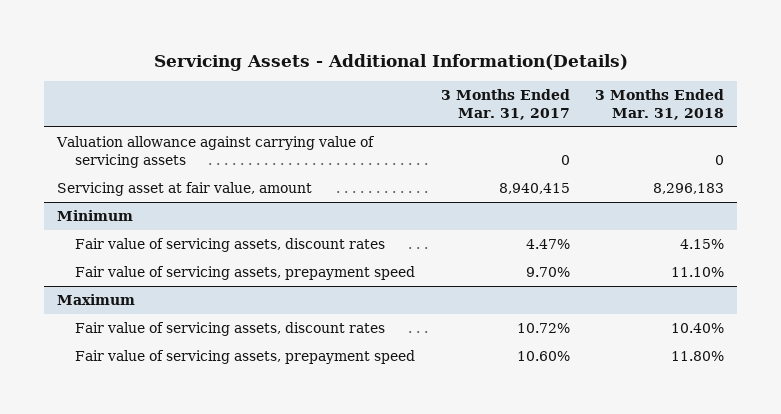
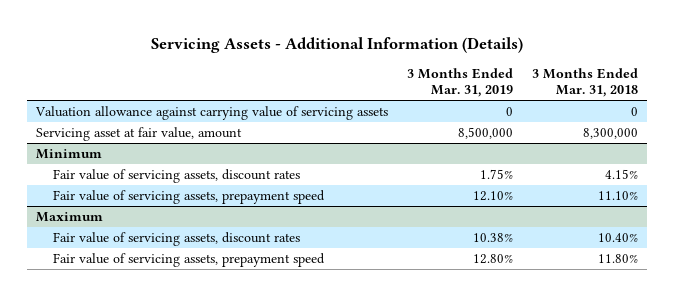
- Servicing Assets - Additional Information(Details)
+ Servicing Assets - Additional Information (Details)
- | 3 Months Ended Mar. 31, 2017 | 3 Months Ended Mar. 31, 2018
+ | 3 Months Ended Mar. 31, 2019 | 3 Months Ended Mar. 31, 2018
- Servicing asset at fair value, amount | 8,940,415 | 8,296,183
+ Servicing asset at fair value, amount | 8,500,000 | 8,300,000

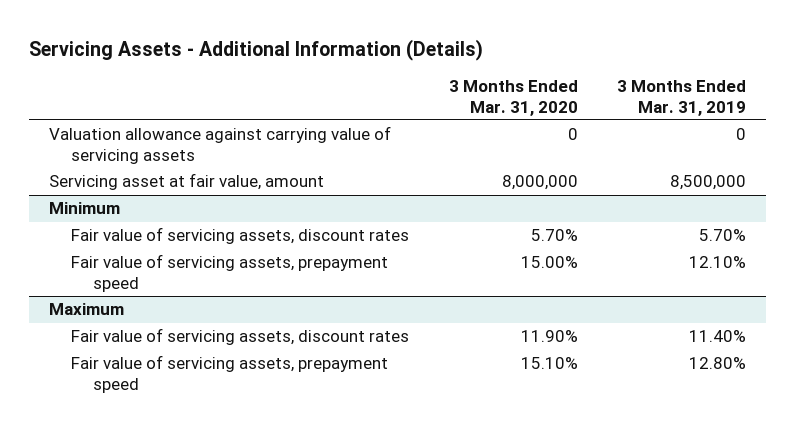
- | 3 Months Ended Mar. 31, 2019 | 3 Months Ended Mar. 31, 2018
+ | 3 Months Ended Mar. 31, 2020 | 3 Months Ended Mar. 31, 2019
@ Minimum
- Fair value of servicing assets, discount rates | 1.75% | 4.15%
+ Fair value of servicing assets, discount rates | 5.70% | 5.70%
@ Maximum
- Fair value of servicing assets, discount rates | 10.38% | 10.40%
+ Fair value of servicing assets, discount rates | 11.90% | 11.40%

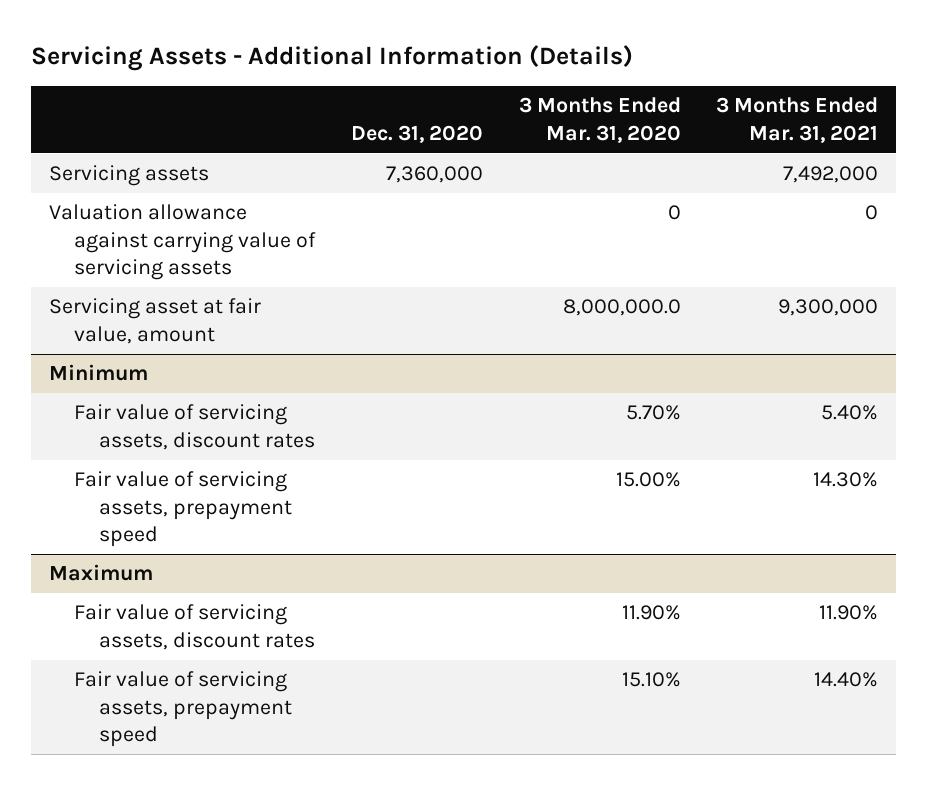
- | 3 Months Ended Mar. 31, 2020 | 3 Months Ended Mar. 31, 2019
+ | Dec. 31, 2020 | 3 Months Ended Mar. 31, 2020 | 3 Months Ended Mar. 31, 2021
+ Servicing assets | 7,360,000 | | 7,492,000
- Servicing asset at fair value, amount | 8,000,000 | 8,500,000
+ Servicing asset at fair value, amount | | 8,000,000.0 | 9,300,000

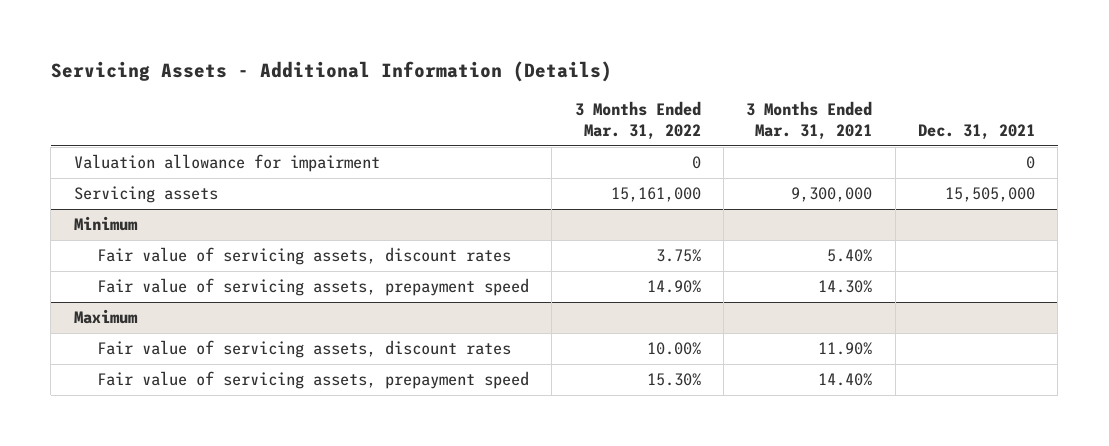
- | Dec. 31, 2020 | 3 Months Ended Mar. 31, 2020 | 3 Months Ended Mar. 31, 2021
+ | 3 Months Ended Mar. 31, 2022 | 3 Months Ended Mar. 31, 2021 | Dec. 31, 2021
- Servicing assets | 7,360,000 | | 7,492,000
- Valuation allowance against carrying value of servicing assets | | 0 | 0
- Servicing asset at fair value, amount | | 8,000,000.0 | 9,300,000
+ Valuation allowance for impairment | 0 | | 0
+ Servicing assets | 15,161,000 | 9,300,000 | 15,505,000

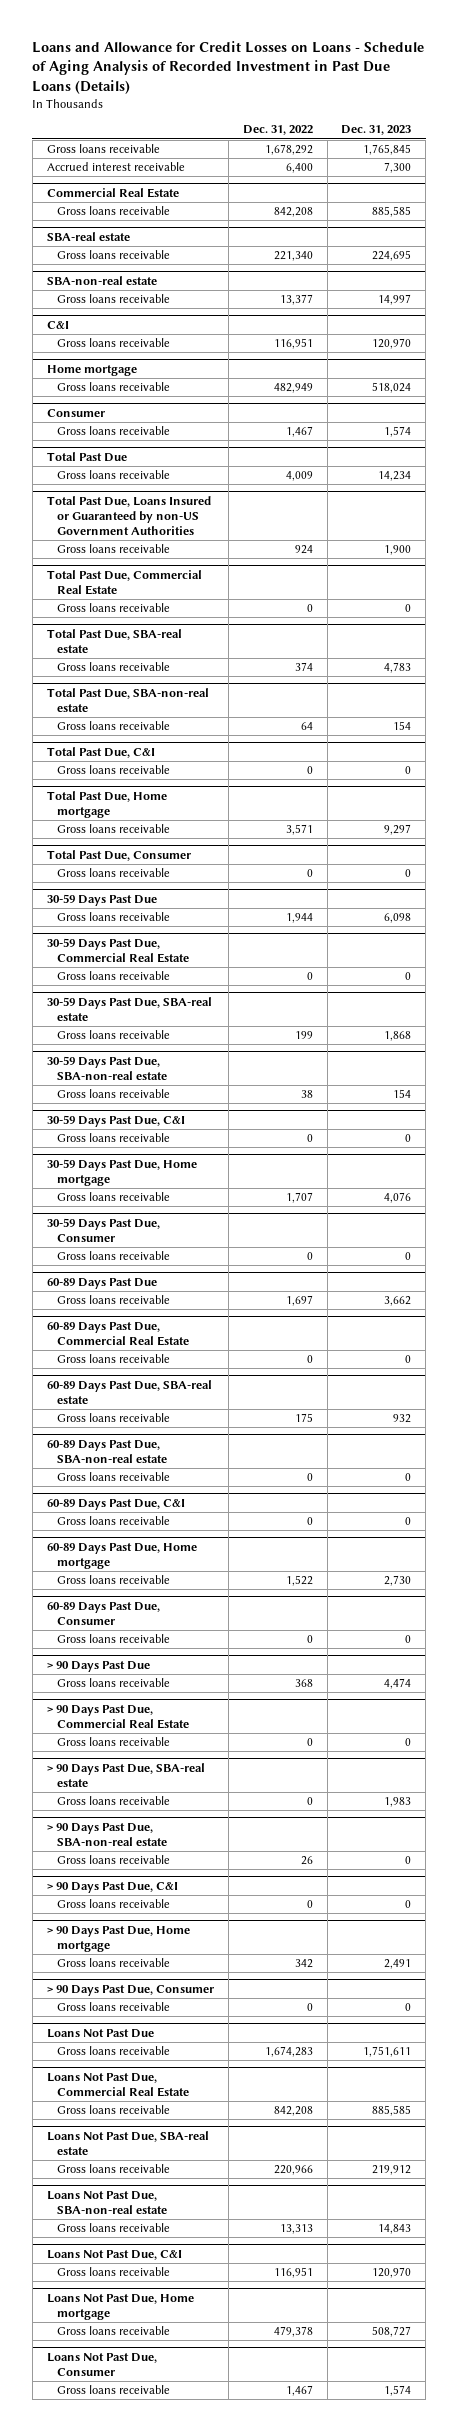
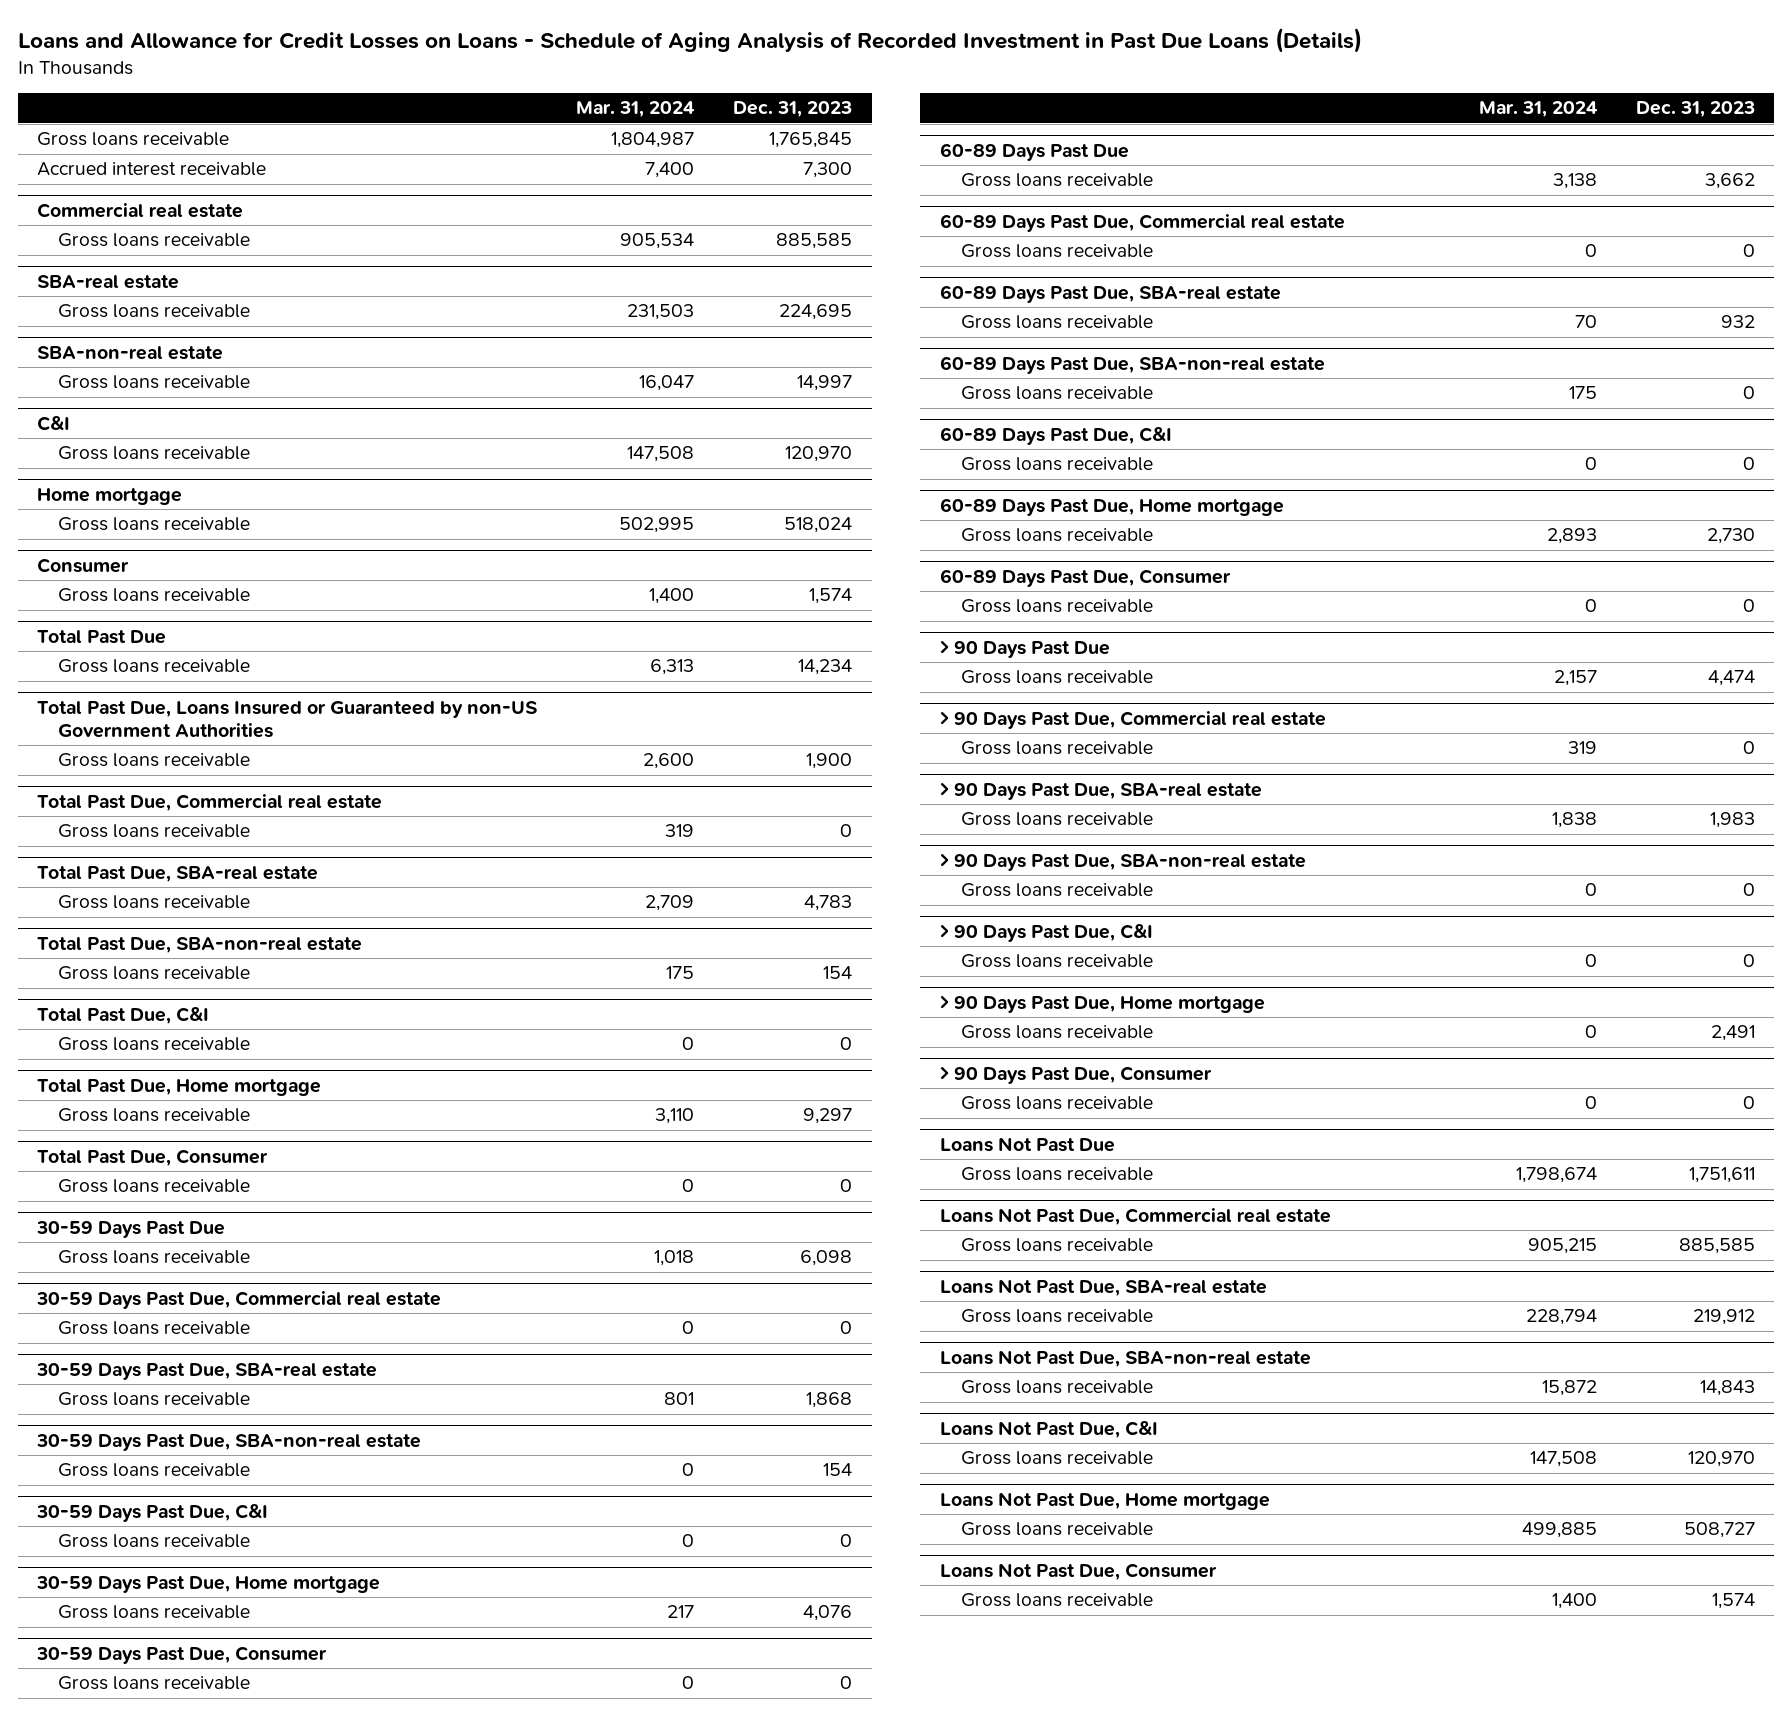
- | Dec. 31, 2022 | Dec. 31, 2023
+ | Mar. 31, 2024 | Dec. 31, 2023
- Commercial Real Estate
+ Commercial real estate
- Total Past Due, Commercial Real Estate
+ Total Past Due, Commercial real estate
- 30-59 Days Past Due, Commercial Real Estate
+ 30-59 Days Past Due, Commercial real estate
- 60-89 Days Past Due, Commercial Real Estate
+ 60-89 Days Past Due, Commercial real estate
- > 90 Days Past Due, Commercial Real Estate
+ > 90 Days Past Due, Commercial real estate
- Loans Not Past Due, Commercial Real Estate
+ Loans Not Past Due, Commercial real estate

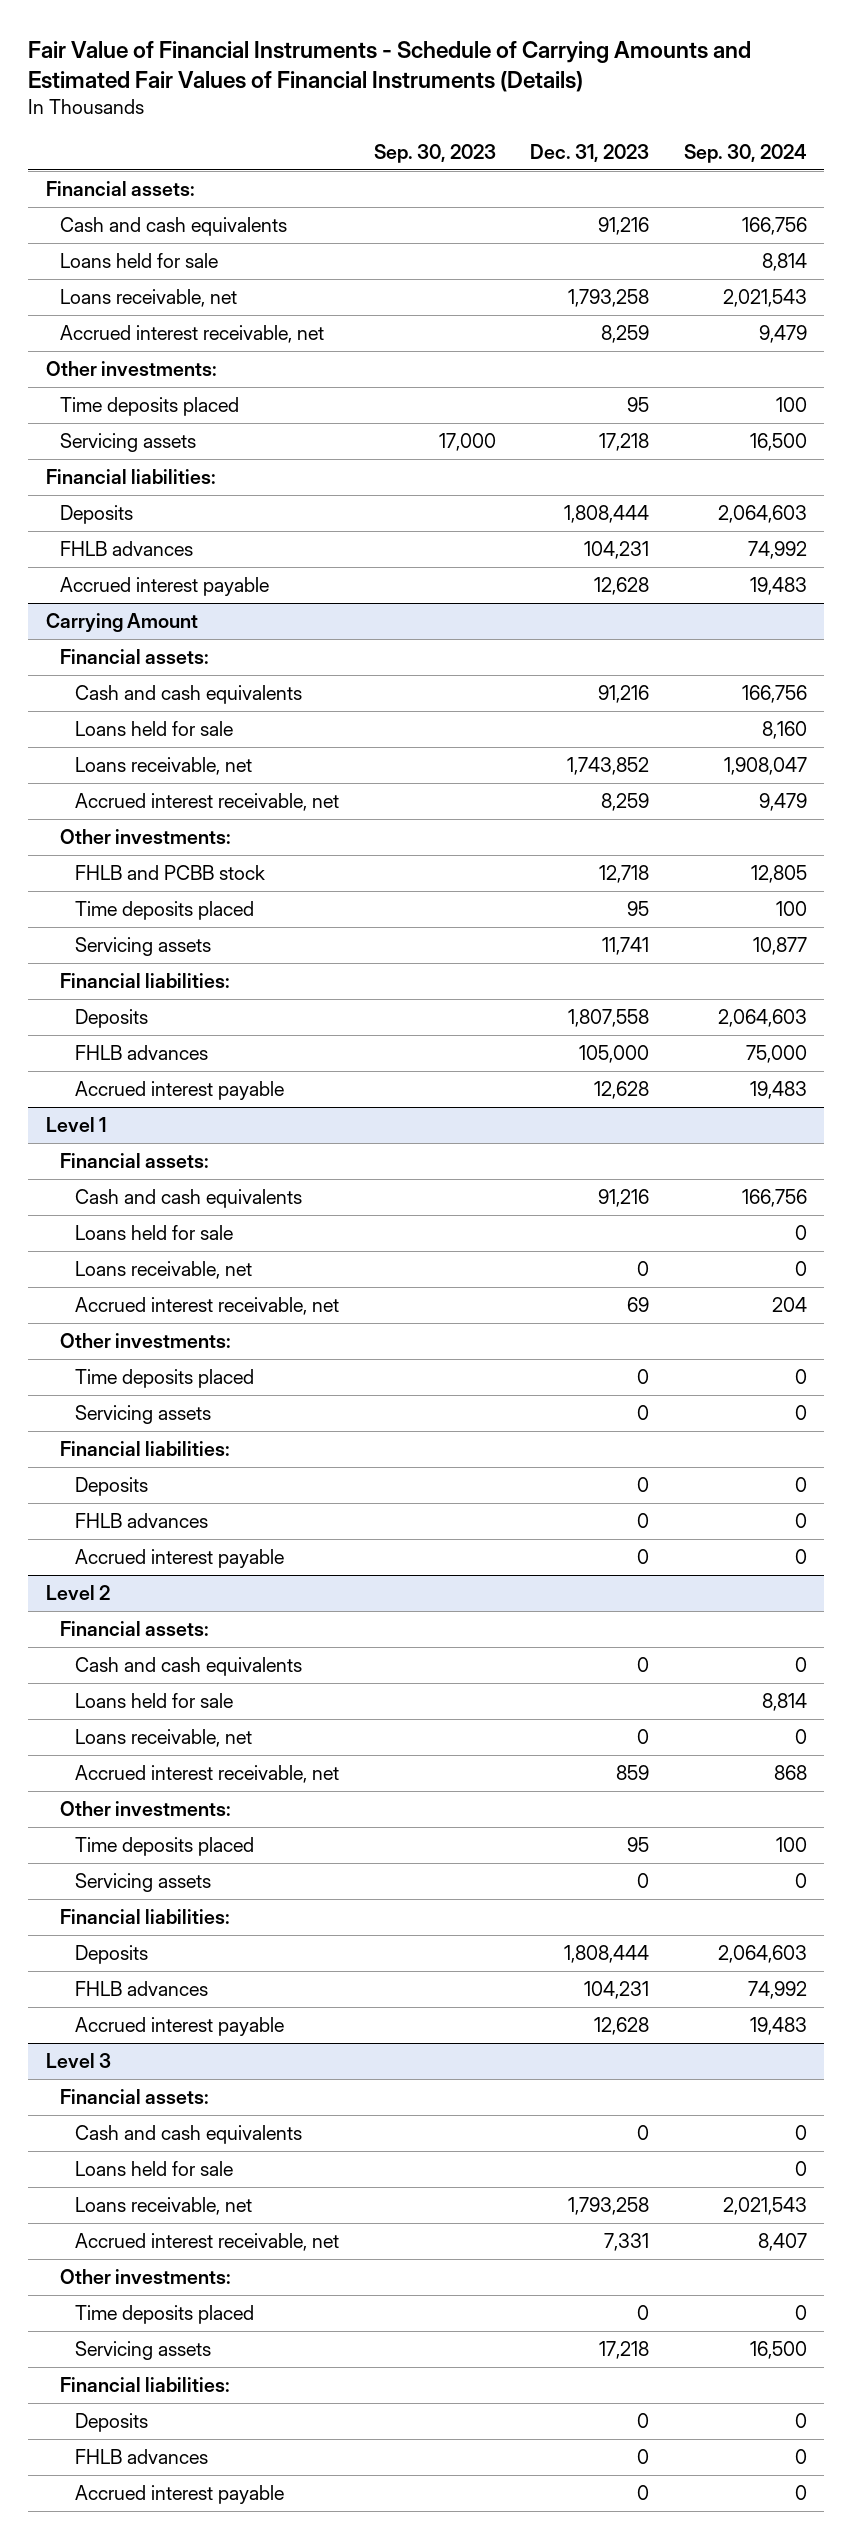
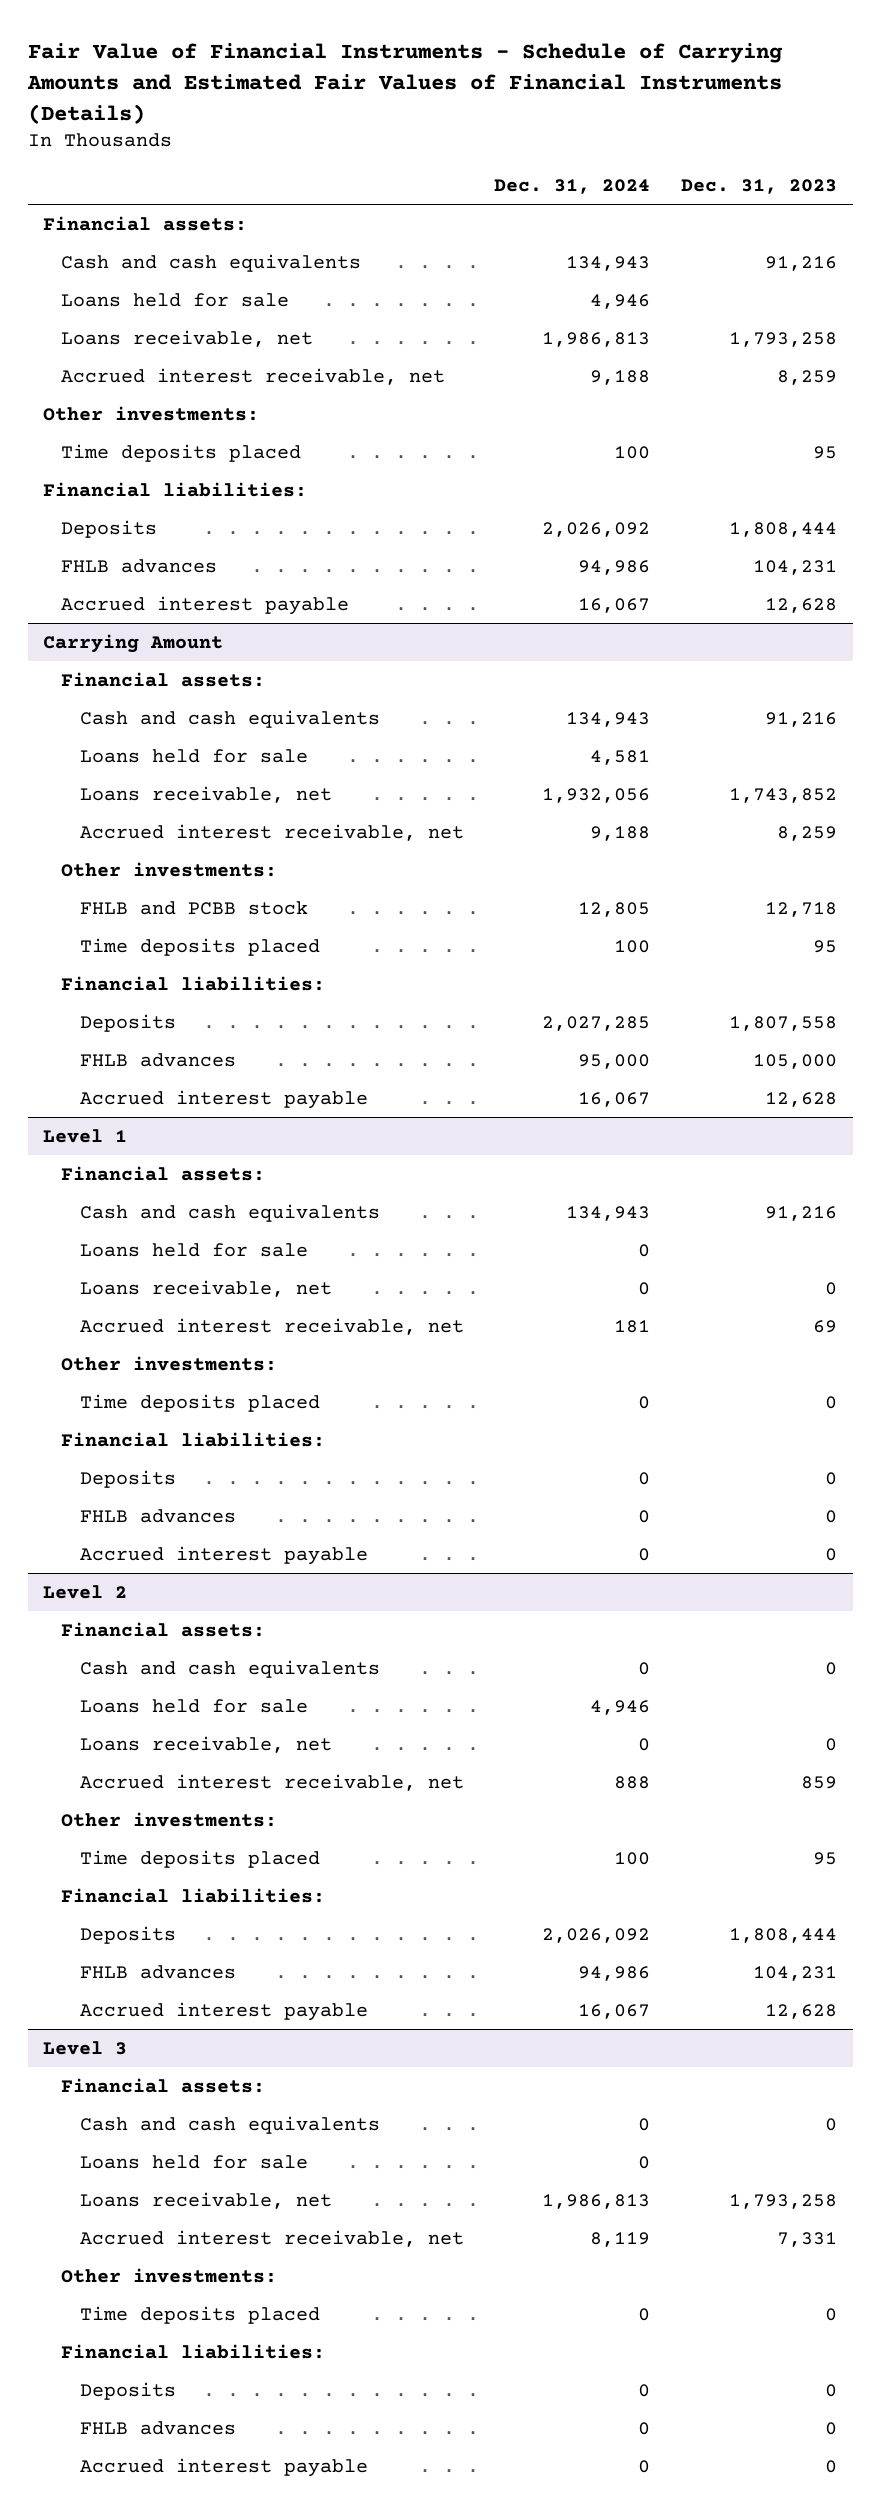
- | Sep. 30, 2023 | Dec. 31, 2023 | Sep. 30, 2024
+ | Dec. 31, 2024 | Dec. 31, 2023
- Servicing assets | 17,000 | 17,218 | 16,500
@ Carrying Amount
- Servicing assets | | 11,741 | 10,877
@ Level 1
- Servicing assets | | 0 | 0
@ Level 2
- Servicing assets | | 0 | 0
@ Level 3
- Servicing assets | | 17,218 | 16,500

